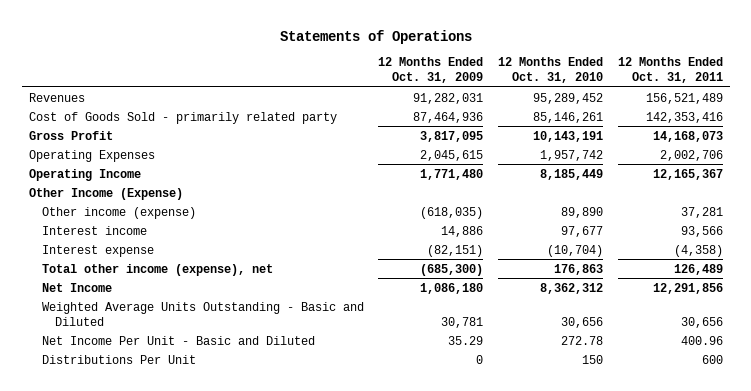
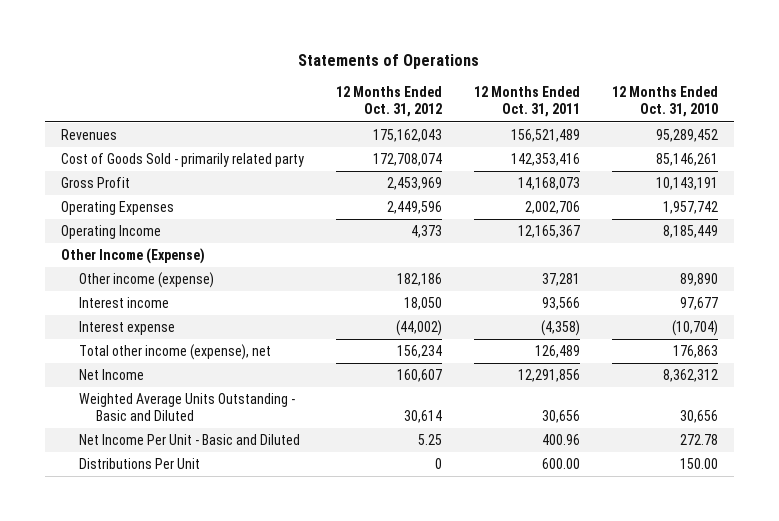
- | 12 Months Ended Oct. 31, 2009 | 12 Months Ended Oct. 31, 2010 | 12 Months Ended Oct. 31, 2011
+ | 12 Months Ended Oct. 31, 2012 | 12 Months Ended Oct. 31, 2011 | 12 Months Ended Oct. 31, 2010
- Distributions Per Unit | 0 | 150 | 600
+ Distributions Per Unit | 0 | 600.00 | 150.00

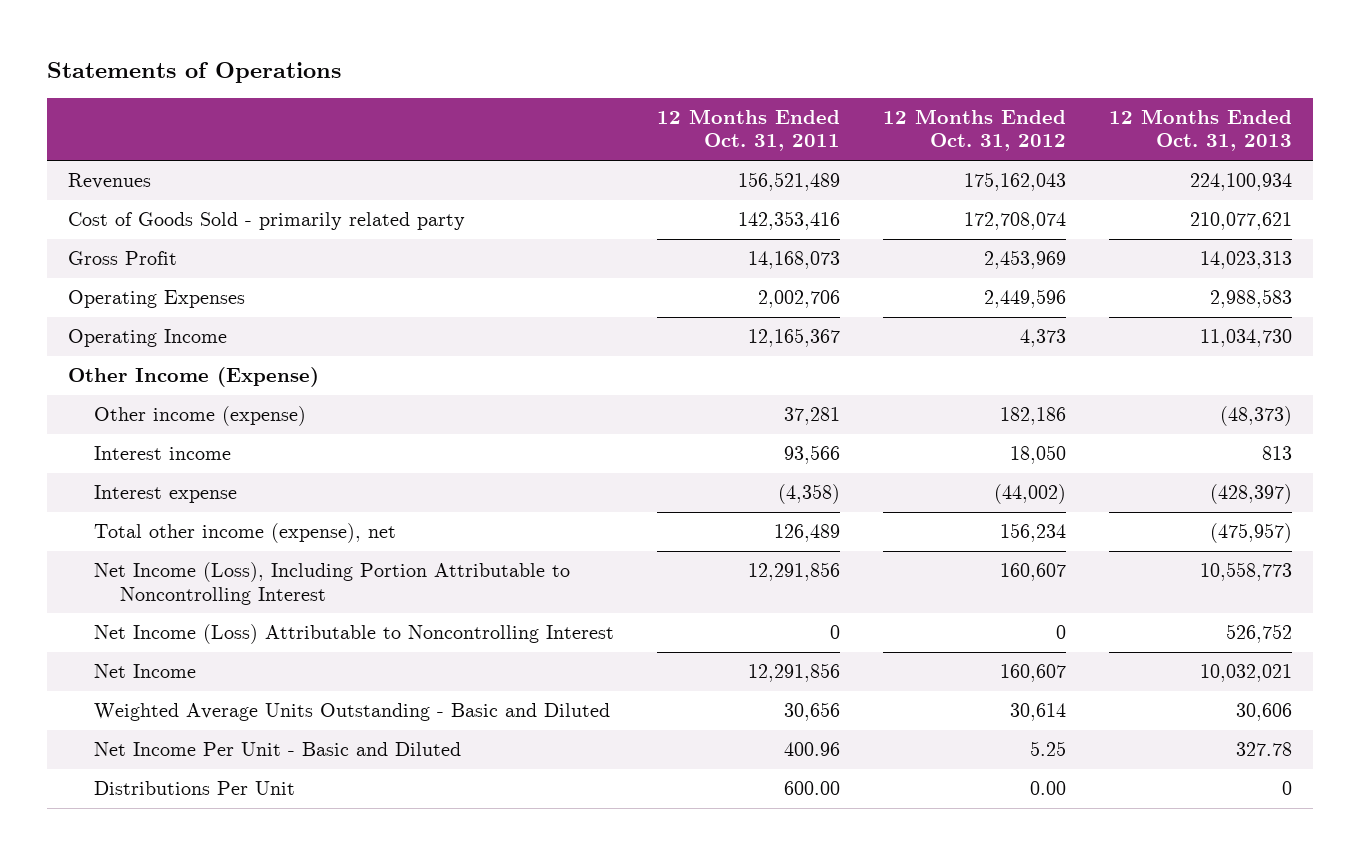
- | 12 Months Ended Oct. 31, 2012 | 12 Months Ended Oct. 31, 2011 | 12 Months Ended Oct. 31, 2010
+ | 12 Months Ended Oct. 31, 2011 | 12 Months Ended Oct. 31, 2012 | 12 Months Ended Oct. 31, 2013
+ Net Income (Loss), Including Portion Attributable to Noncontrolling Interest | 12,291,856 | 160,607 | 10,558,773
+ Net Income (Loss) Attributable to Noncontrolling Interest | 0 | 0 | 526,752
- Distributions Per Unit | 0 | 600.00 | 150.00
+ Distributions Per Unit | 600.00 | 0.00 | 0

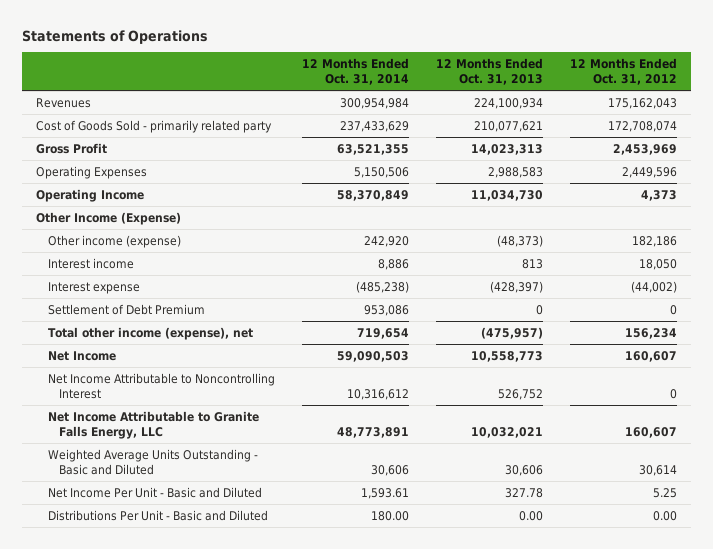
- | 12 Months Ended Oct. 31, 2011 | 12 Months Ended Oct. 31, 2012 | 12 Months Ended Oct. 31, 2013
+ | 12 Months Ended Oct. 31, 2014 | 12 Months Ended Oct. 31, 2013 | 12 Months Ended Oct. 31, 2012
+ Settlement of Debt Premium | 953,086 | 0 | 0
- Net Income (Loss), Including Portion Attributable to Noncontrolling Interest | 12,291,856 | 160,607 | 10,558,773
- Net Income (Loss) Attributable to Noncontrolling Interest | 0 | 0 | 526,752
- Net Income | 12,291,856 | 160,607 | 10,032,021
+ Net Income | 59,090,503 | 10,558,773 | 160,607
+ Net Income Attributable to Noncontrolling Interest | 10,316,612 | 526,752 | 0
+ Net Income Attributable to Granite Falls Energy, LLC | 48,773,891 | 10,032,021 | 160,607
- Distributions Per Unit | 600.00 | 0.00 | 0
+ Distributions Per Unit - Basic and Diluted | 180.00 | 0.00 | 0.00

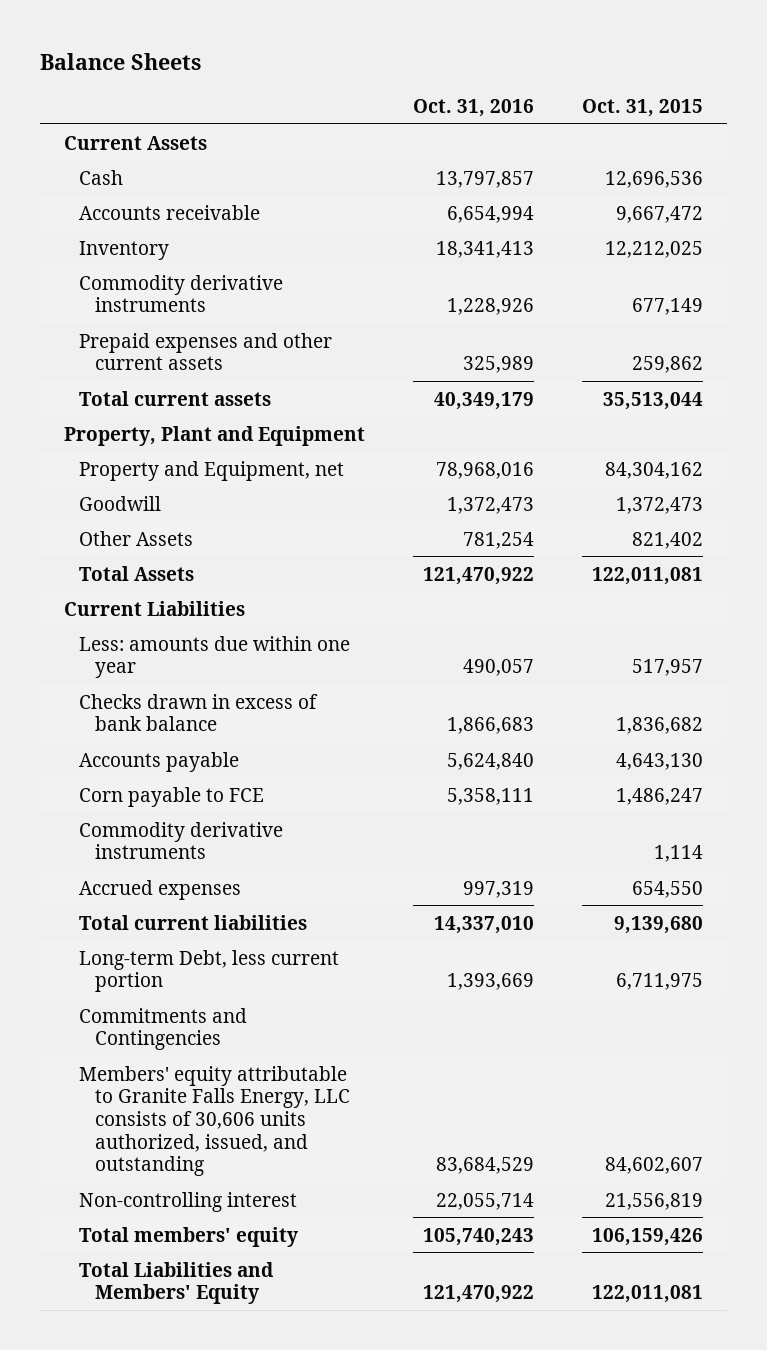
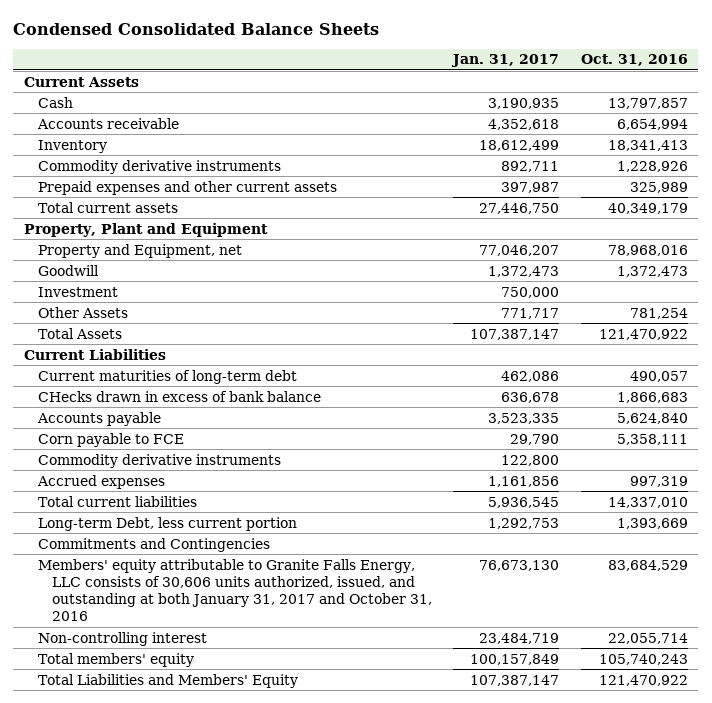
- Balance Sheets
+ Condensed Consolidated Balance Sheets
- | Oct. 31, 2016 | Oct. 31, 2015
+ | Jan. 31, 2017 | Oct. 31, 2016
+ Investment | 750,000 |
- Less: amounts due within one year | 490,057 | 517,957
- Checks drawn in excess of bank balance | 1,866,683 | 1,836,682
+ Current maturities of long-term debt | 462,086 | 490,057
+ CHecks drawn in excess of bank balance | 636,678 | 1,866,683
- Members' equity attributable to Granite Falls Energy, LLC consists of 30,606 units authorized, issued, and outstanding | 83,684,529 | 84,602,607
+ Members' equity attributable to Granite Falls Energy, LLC consists of 30,606 units authorized, issued, and outstanding at both January 31, 2017 and October 31, 2016 | 76,673,130 | 83,684,529

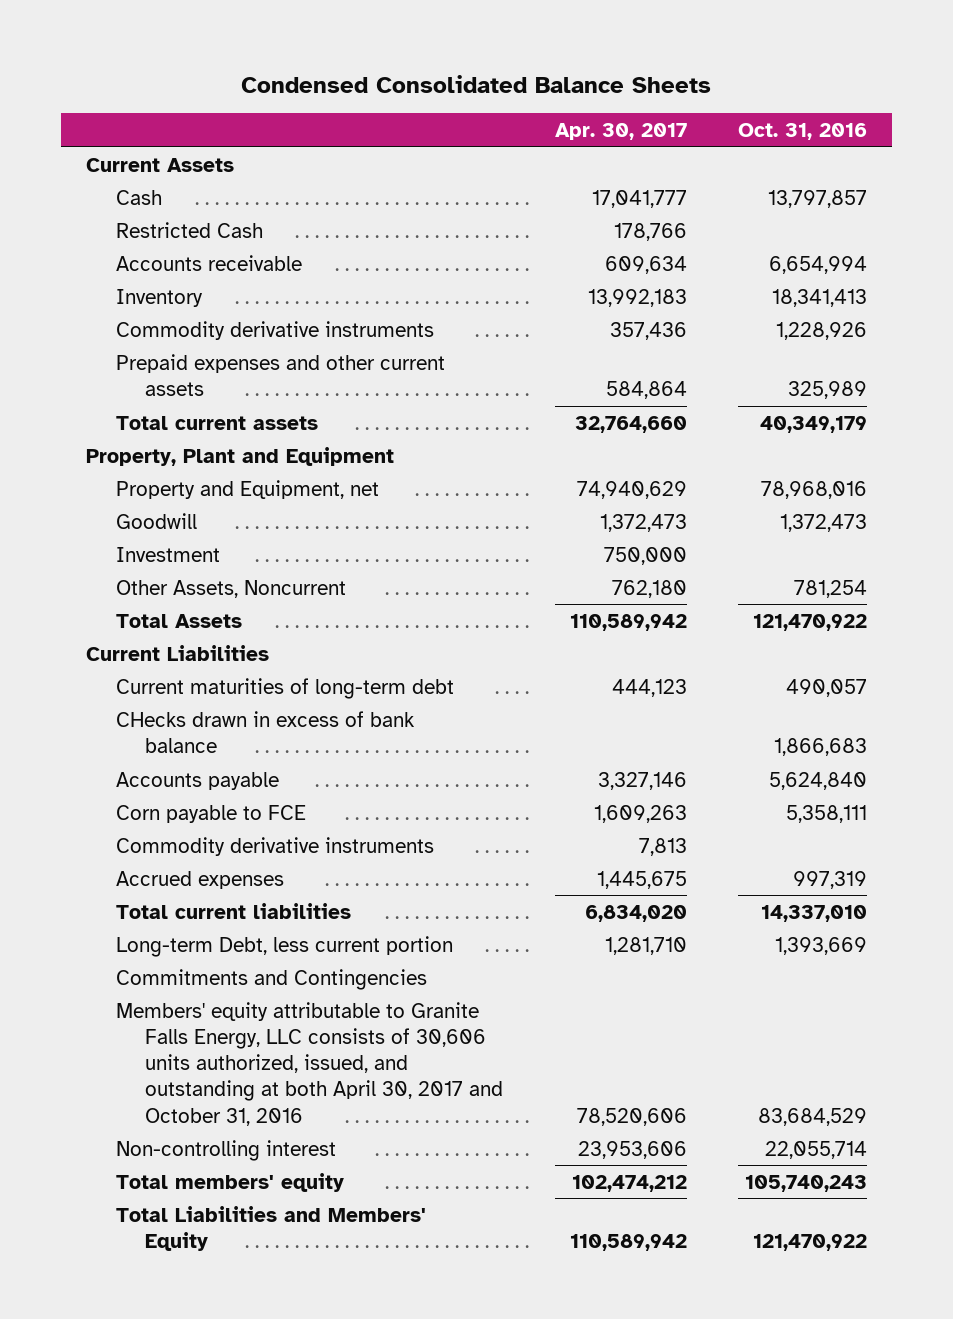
- | Jan. 31, 2017 | Oct. 31, 2016
+ | Apr. 30, 2017 | Oct. 31, 2016
+ Restricted Cash | 178,766 |
- Other Assets | 771,717 | 781,254
+ Other Assets, Noncurrent | 762,180 | 781,254
- Members' equity attributable to Granite Falls Energy, LLC consists of 30,606 units authorized, issued, and outstanding at both January 31, 2017 and October 31, 2016 | 76,673,130 | 83,684,529
+ Members' equity attributable to Granite Falls Energy, LLC consists of 30,606 units authorized, issued, and outstanding at both April 30, 2017 and October 31, 2016 | 78,520,606 | 83,684,529

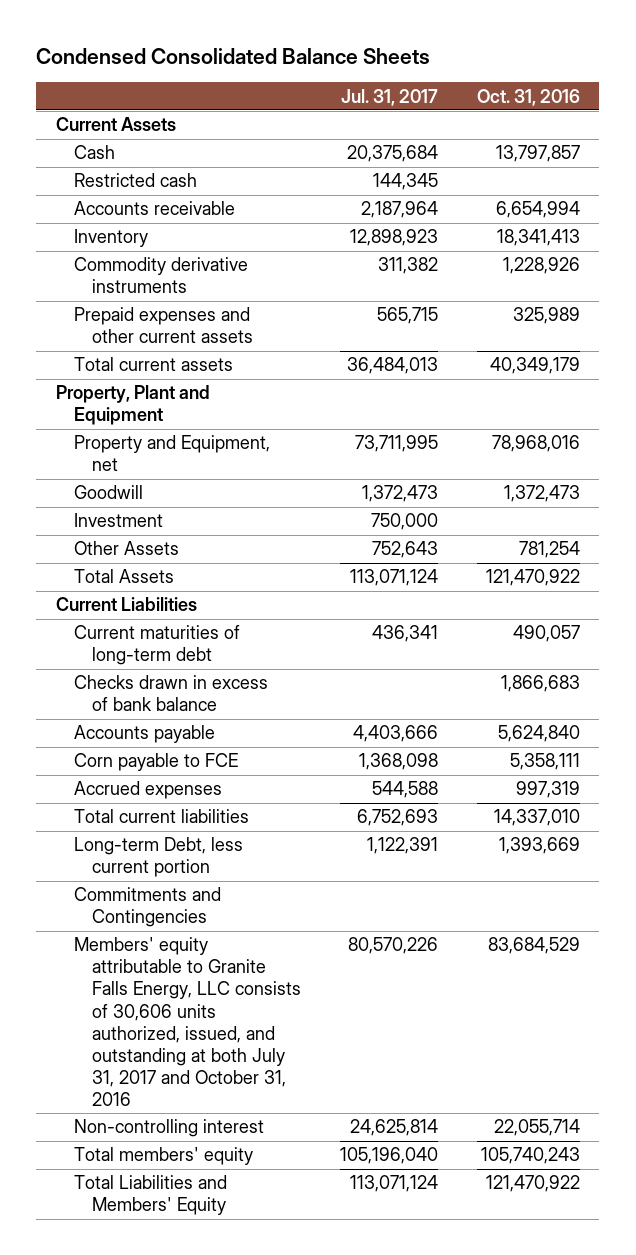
- | Apr. 30, 2017 | Oct. 31, 2016
+ | Jul. 31, 2017 | Oct. 31, 2016
- Restricted Cash | 178,766 |
+ Restricted cash | 144,345 |
- Other Assets, Noncurrent | 762,180 | 781,254
+ Other Assets | 752,643 | 781,254
- CHecks drawn in excess of bank balance | | 1,866,683
+ Checks drawn in excess of bank balance | | 1,866,683
- Commodity derivative instruments | 7,813 |
- Members' equity attributable to Granite Falls Energy, LLC consists of 30,606 units authorized, issued, and outstanding at both April 30, 2017 and October 31, 2016 | 78,520,606 | 83,684,529
+ Members' equity attributable to Granite Falls Energy, LLC consists of 30,606 units authorized, issued, and outstanding at both July 31, 2017 and October 31, 2016 | 80,570,226 | 83,684,529

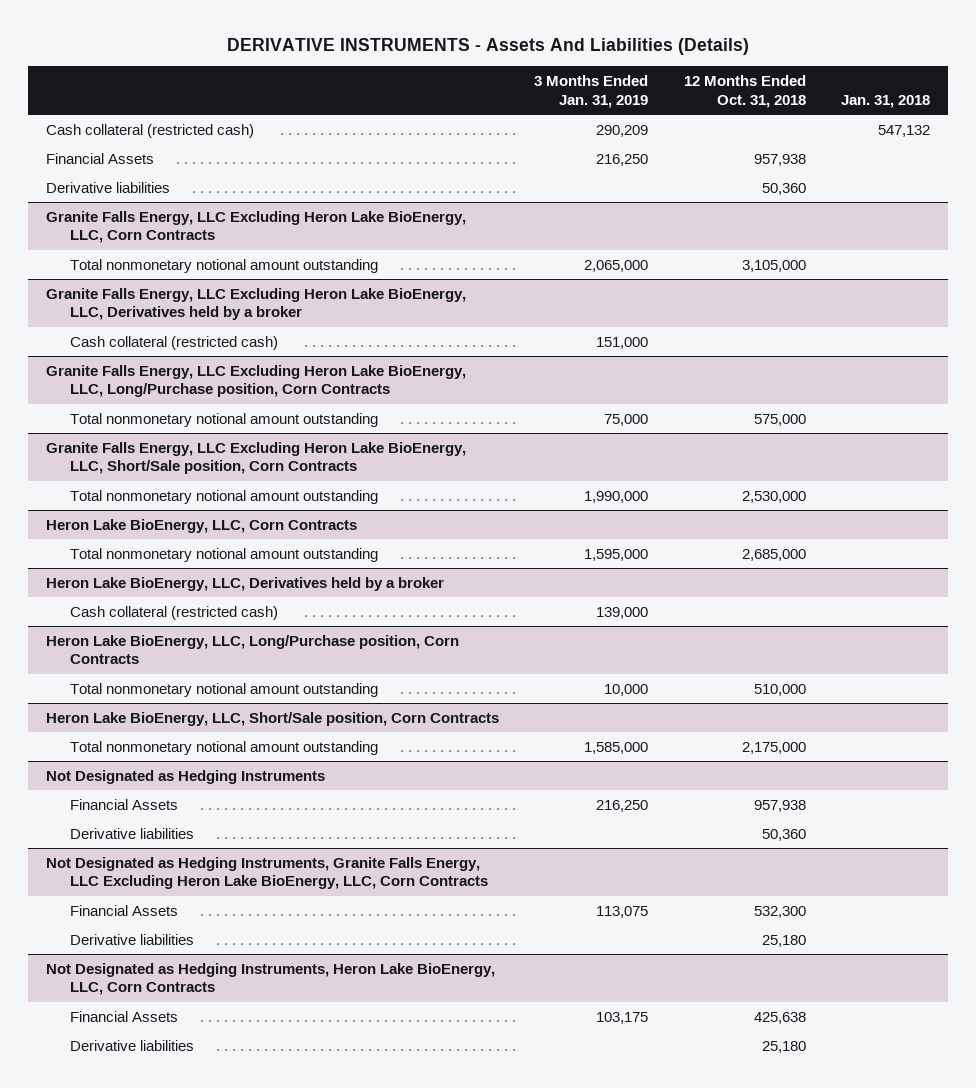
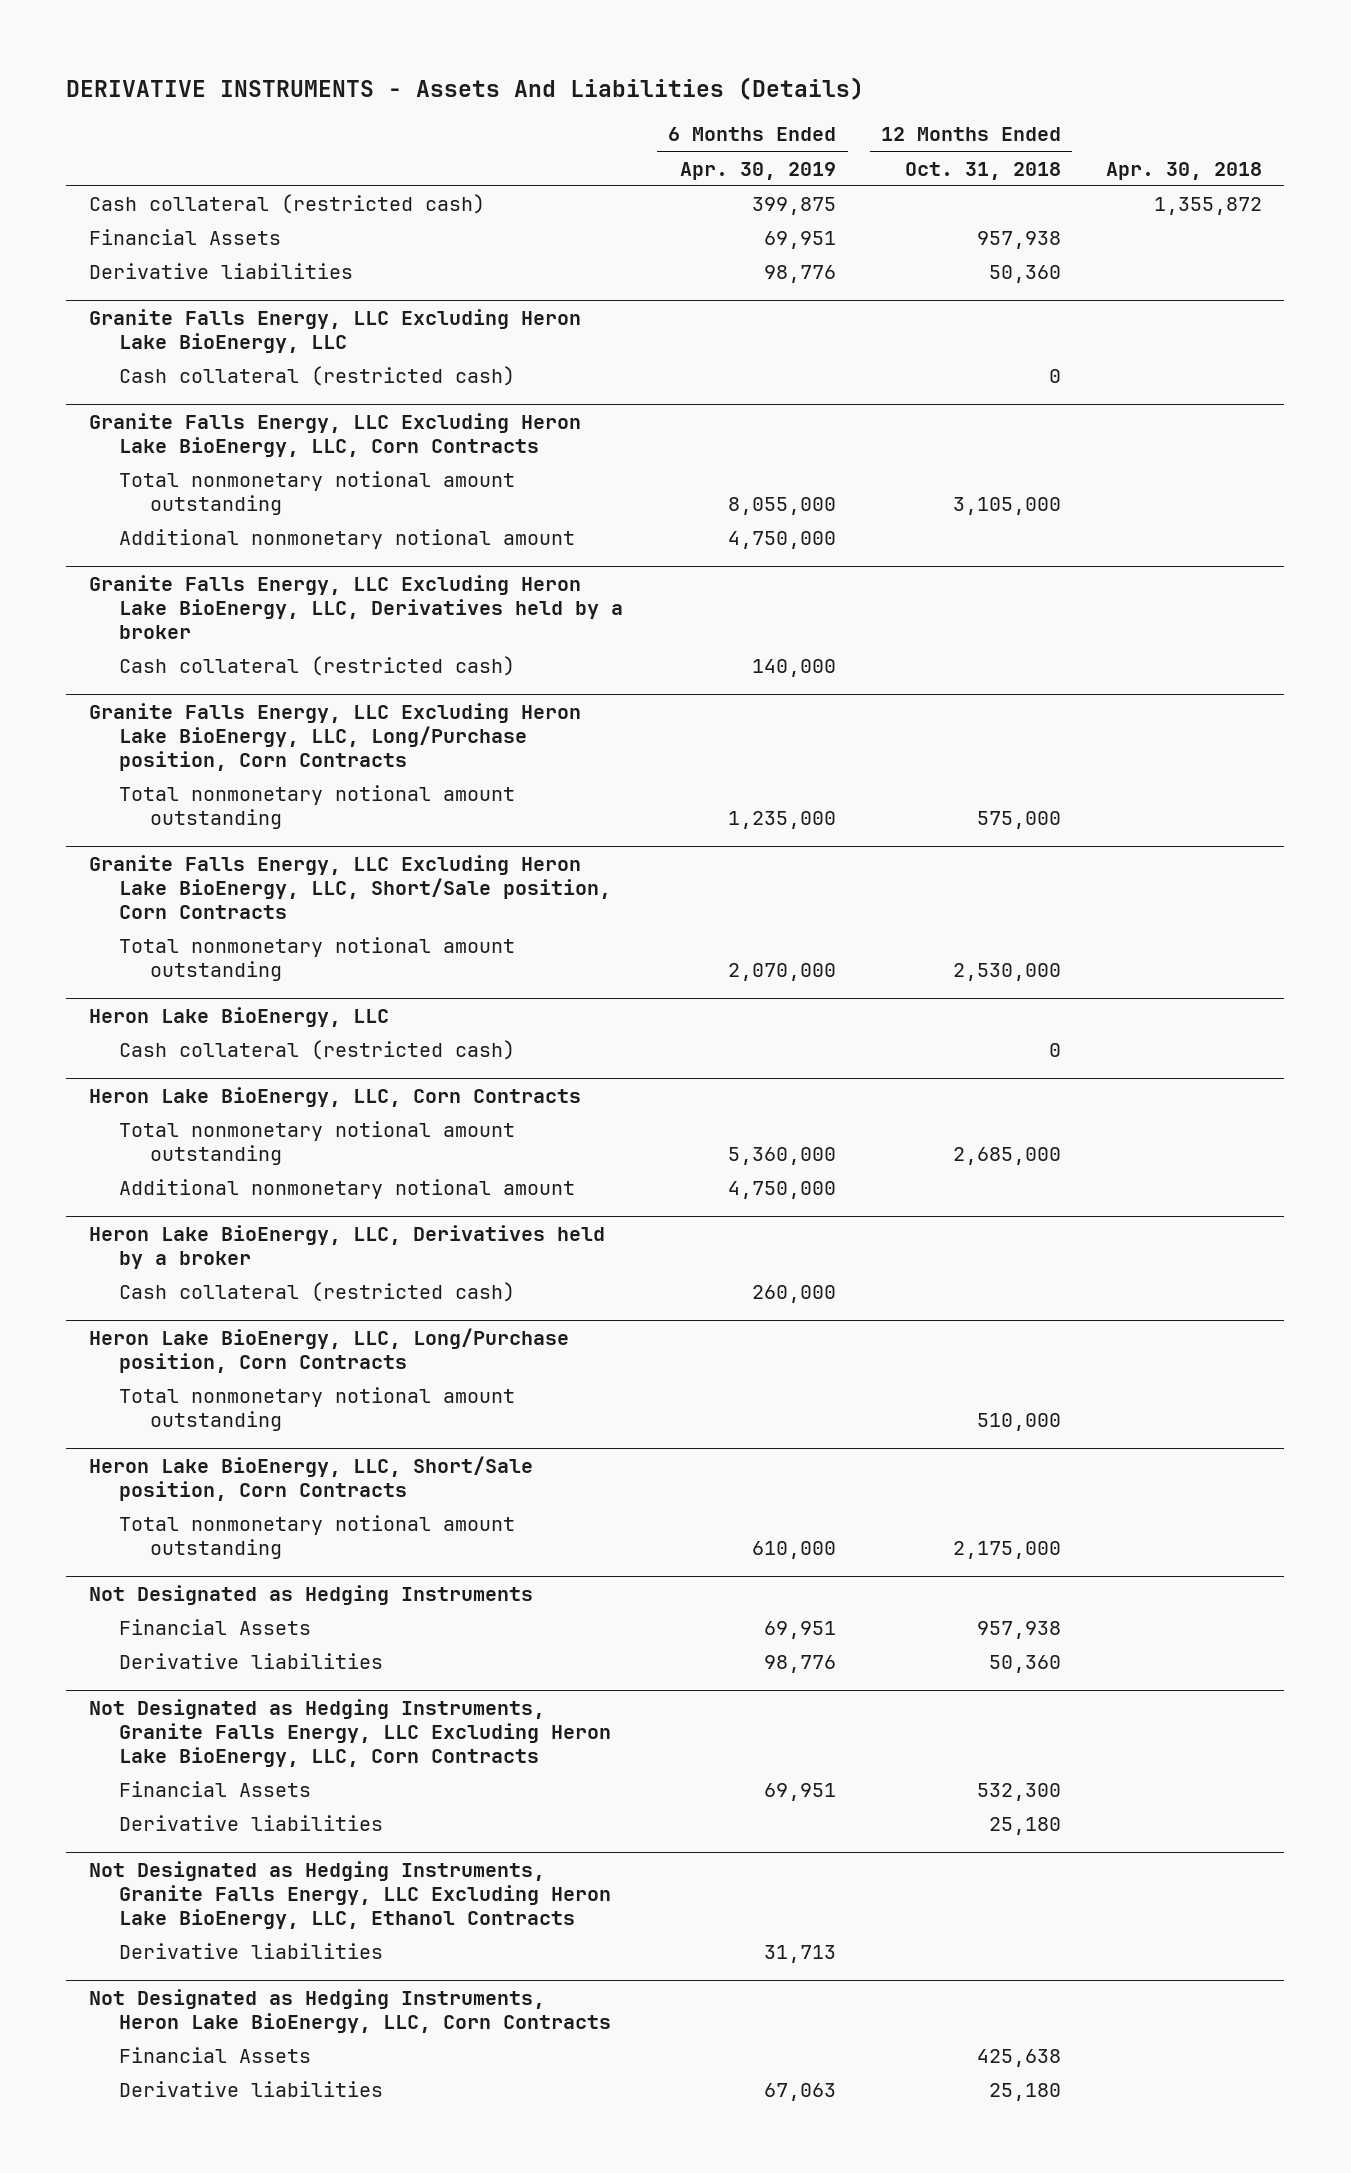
- | 3 Months Ended Jan. 31, 2019 | 12 Months Ended Oct. 31, 2018 | Jan. 31, 2018
+ | 6 Months Ended Apr. 30, 2019 | 12 Months Ended Oct. 31, 2018 | Apr. 30, 2018
+ Granite Falls Energy, LLC Excluding Heron Lake BioEnergy, LLC
+ Cash collateral (restricted cash) | | 0 |
@ Granite Falls Energy, LLC Excluding Heron Lake BioEnergy, LLC, Corn Contracts
+ Additional nonmonetary notional amount | 4,750,000 | |
+ Heron Lake BioEnergy, LLC
+ Cash collateral (restricted cash) | | 0 |
@ Heron Lake BioEnergy, LLC, Corn Contracts
+ Additional nonmonetary notional amount | 4,750,000 | |
+ Not Designated as Hedging Instruments, Granite Falls Energy, LLC Excluding Heron Lake BioEnergy, LLC, Ethanol Contracts
+ Derivative liabilities | 31,713 | |

